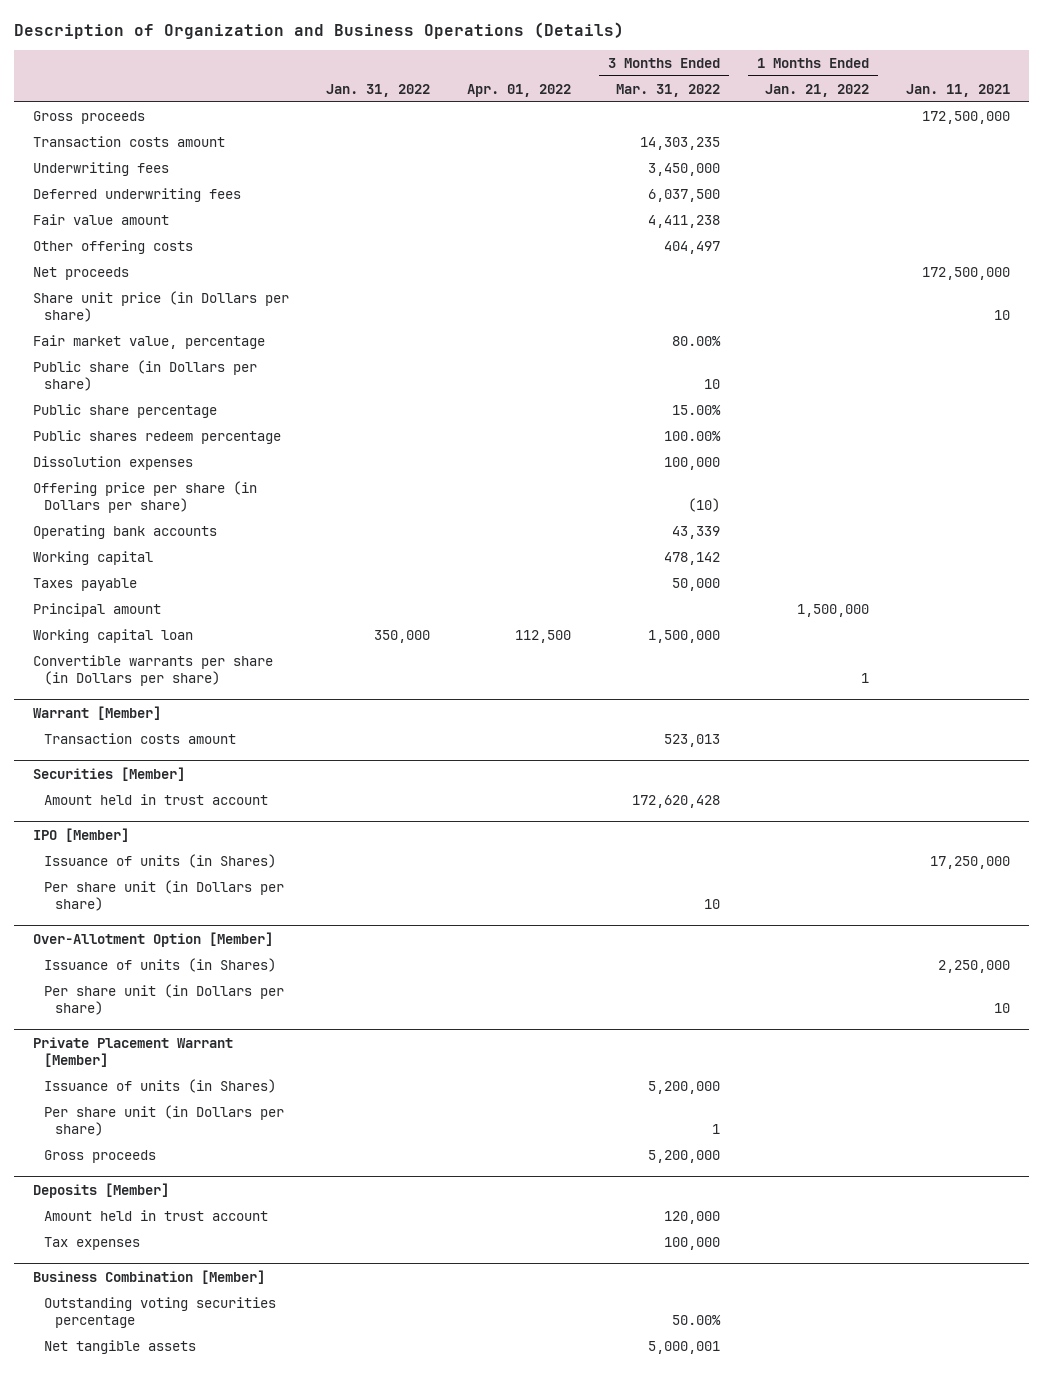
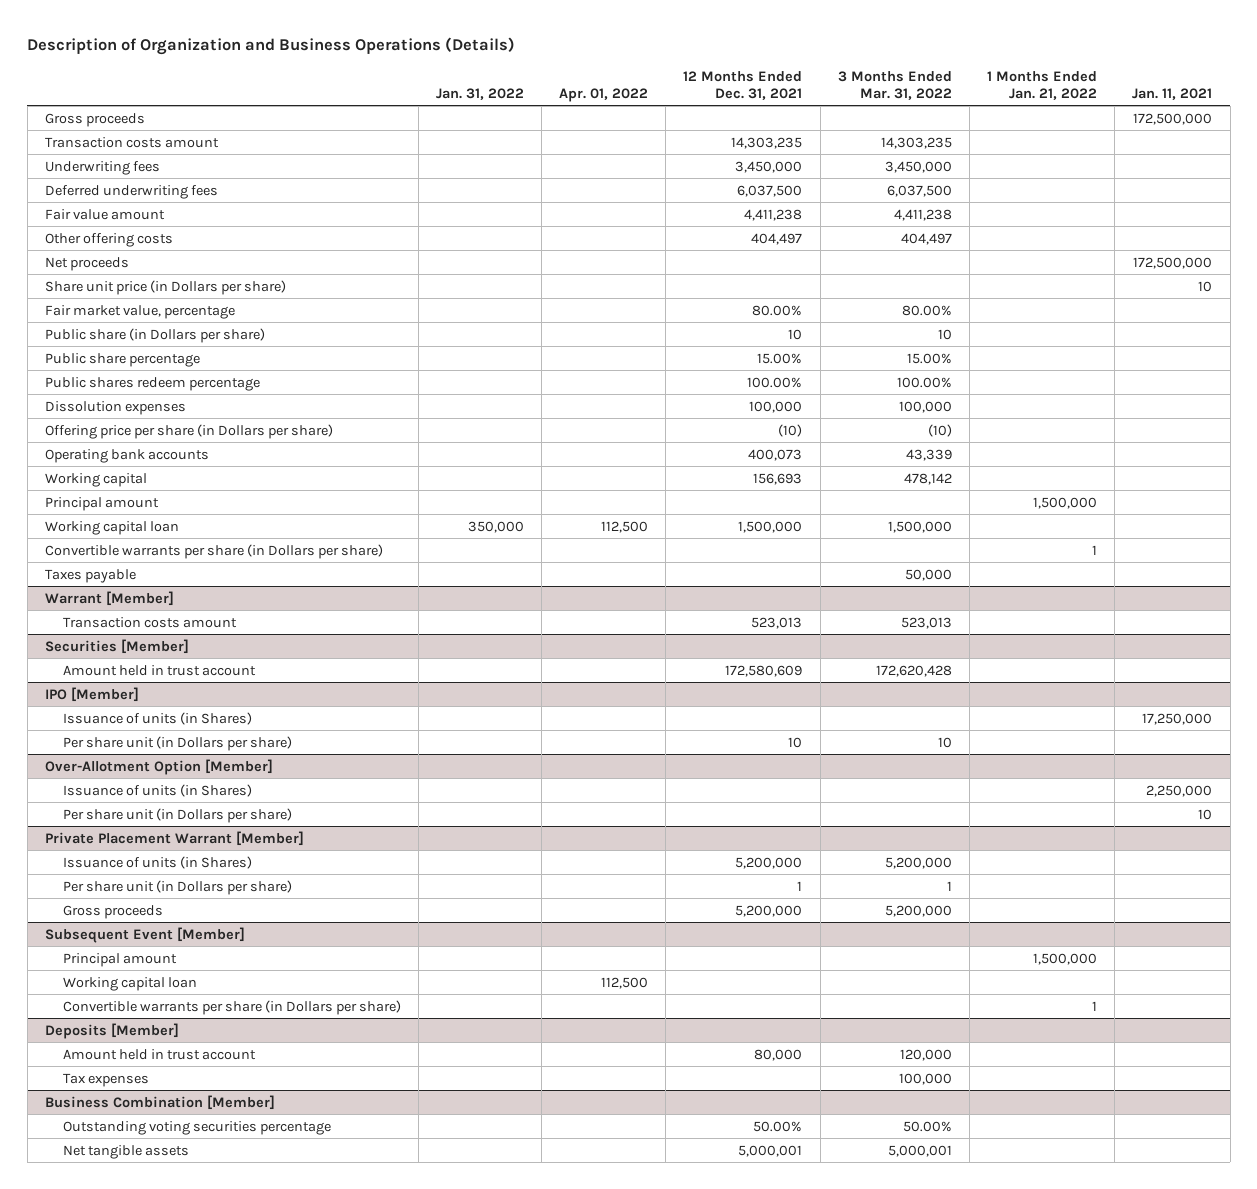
- | Jan. 31, 2022 | Apr. 01, 2022 | 3 Months Ended Mar. 31, 2022 | 1 Months Ended Jan. 21, 2022 | Jan. 11, 2021
+ | Jan. 31, 2022 | Apr. 01, 2022 | 12 Months Ended Dec. 31, 2021 | 3 Months Ended Mar. 31, 2022 | 1 Months Ended Jan. 21, 2022 | Jan. 11, 2021
moved down: Taxes payable | | | | 50,000 | |
+ Subsequent Event [Member]
+ Principal amount | | | | | 1,500,000 |
+ Working capital loan | | 112,500 | | | |
+ Convertible warrants per share (in Dollars per share) | | | | | 1 |

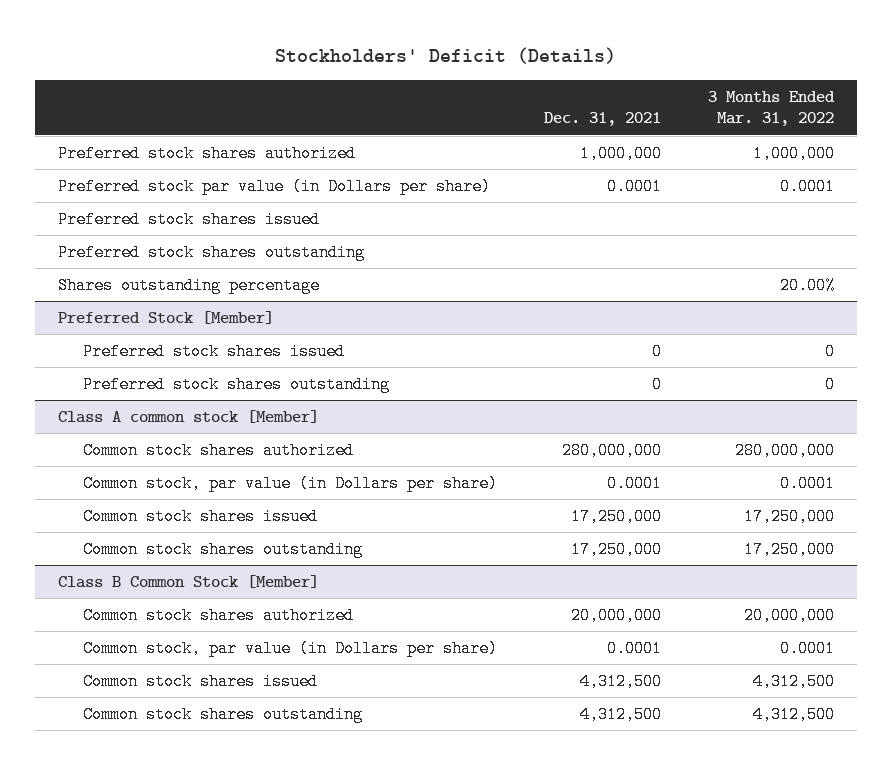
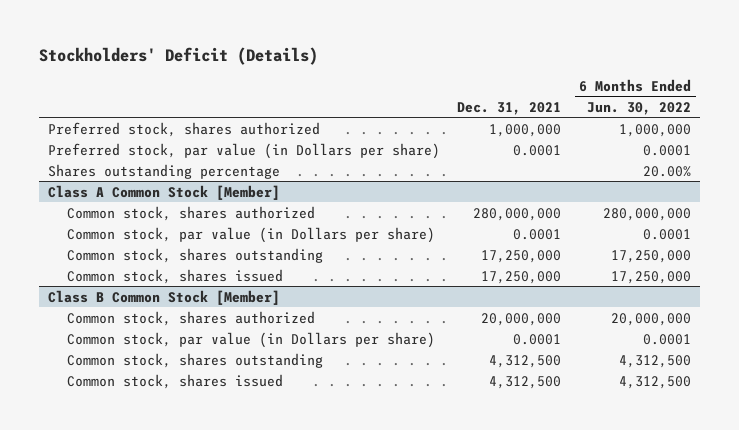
- | Dec. 31, 2021 | 3 Months Ended Mar. 31, 2022
+ | Dec. 31, 2021 | 6 Months Ended Jun. 30, 2022
- Preferred stock shares authorized | 1,000,000 | 1,000,000
- Preferred stock par value (in Dollars per share) | 0.0001 | 0.0001
- Preferred stock shares issued
- Preferred stock shares outstanding
+ Preferred stock, shares authorized | 1,000,000 | 1,000,000
+ Preferred stock, par value (in Dollars per share) | 0.0001 | 0.0001
- Preferred Stock [Member]
- Preferred stock shares issued | 0 | 0
- Preferred stock shares outstanding | 0 | 0
- Class A common stock [Member]
- Common stock shares authorized | 280,000,000 | 280,000,000
+ Class A Common Stock [Member]
+ Common stock, shares authorized | 280,000,000 | 280,000,000
- Common stock shares issued | 17,250,000 | 17,250,000
- Common stock shares outstanding | 17,250,000 | 17,250,000
+ Common stock, shares outstanding | 17,250,000 | 17,250,000
+ Common stock, shares issued | 17,250,000 | 17,250,000
@ Class B Common Stock [Member]
- Common stock shares authorized | 20,000,000 | 20,000,000
+ Common stock, shares authorized | 20,000,000 | 20,000,000
- Common stock shares issued | 4,312,500 | 4,312,500
- Common stock shares outstanding | 4,312,500 | 4,312,500
+ Common stock, shares outstanding | 4,312,500 | 4,312,500
+ Common stock, shares issued | 4,312,500 | 4,312,500

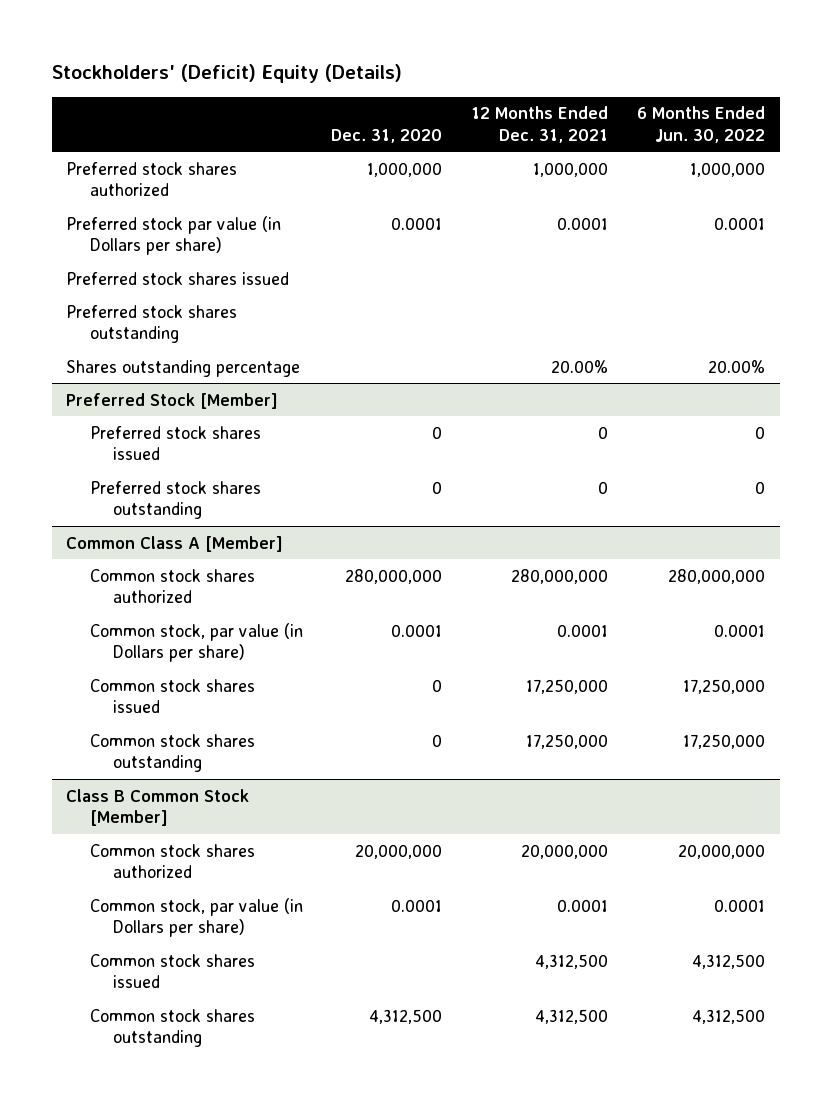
- Stockholders' Deficit (Details)
+ Stockholders' (Deficit) Equity (Details)
- | Dec. 31, 2021 | 6 Months Ended Jun. 30, 2022
+ | Dec. 31, 2020 | 12 Months Ended Dec. 31, 2021 | 6 Months Ended Jun. 30, 2022
- Preferred stock, shares authorized | 1,000,000 | 1,000,000
- Preferred stock, par value (in Dollars per share) | 0.0001 | 0.0001
+ Preferred stock shares authorized | 1,000,000 | 1,000,000 | 1,000,000
+ Preferred stock par value (in Dollars per share) | 0.0001 | 0.0001 | 0.0001
+ Preferred stock shares issued
+ Preferred stock shares outstanding
- Class A Common Stock [Member]
- Common stock, shares authorized | 280,000,000 | 280,000,000
+ Preferred Stock [Member]
+ Preferred stock shares issued | 0 | 0 | 0
+ Preferred stock shares outstanding | 0 | 0 | 0
+ Common Class A [Member]
+ Common stock shares authorized | 280,000,000 | 280,000,000 | 280,000,000
- Common stock, shares outstanding | 17,250,000 | 17,250,000
- Common stock, shares issued | 17,250,000 | 17,250,000
+ Common stock shares issued | 0 | 17,250,000 | 17,250,000
+ Common stock shares outstanding | 0 | 17,250,000 | 17,250,000
@ Class B Common Stock [Member]
- Common stock, shares authorized | 20,000,000 | 20,000,000
+ Common stock shares authorized | 20,000,000 | 20,000,000 | 20,000,000
- Common stock, shares outstanding | 4,312,500 | 4,312,500
- Common stock, shares issued | 4,312,500 | 4,312,500
+ Common stock shares issued | | 4,312,500 | 4,312,500
+ Common stock shares outstanding | 4,312,500 | 4,312,500 | 4,312,500

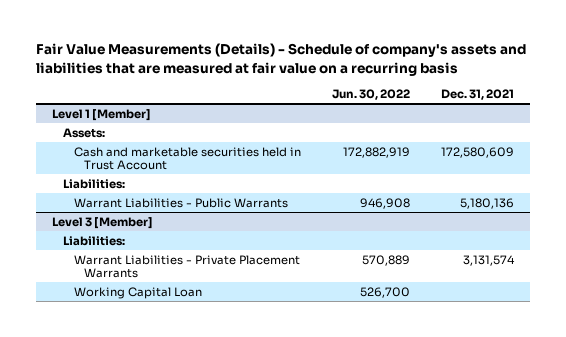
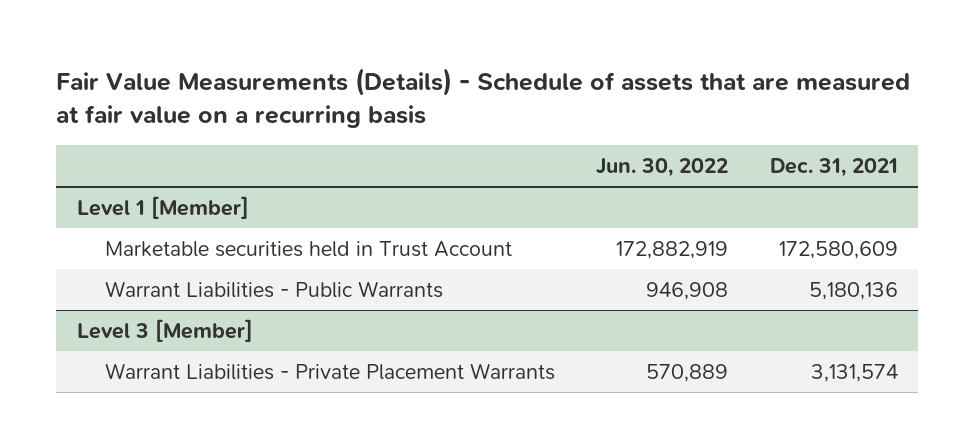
- Fair Value Measurements (Details) - Schedule of company's assets and liabilities that are measured at fair value on a recurring basis
+ Fair Value Measurements (Details) - Schedule of assets that are measured at fair value on a recurring basis
@ Level 1 [Member]
- Assets:
- Cash and marketable securities held in Trust Account | 172,882,919 | 172,580,609
- Liabilities:
+ Marketable securities held in Trust Account | 172,882,919 | 172,580,609
@ Level 3 [Member]
- Liabilities:
- Working Capital Loan | 526,700 |

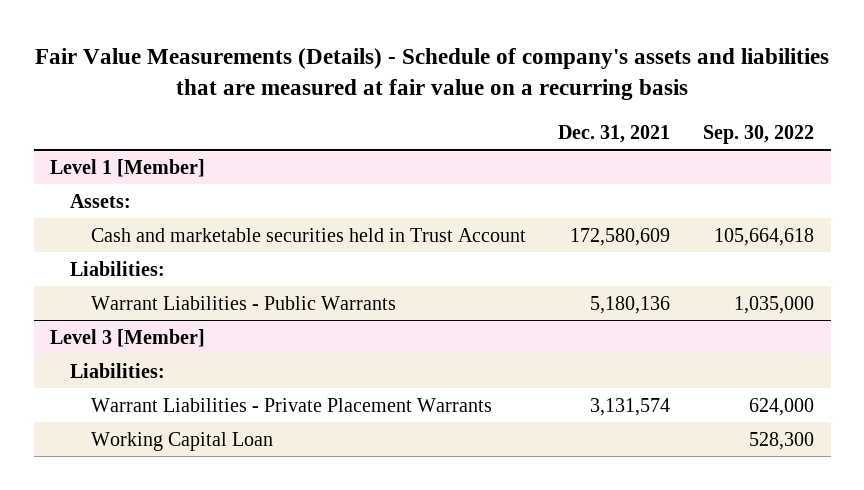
- Fair Value Measurements (Details) - Schedule of assets that are measured at fair value on a recurring basis
+ Fair Value Measurements (Details) - Schedule of company's assets and liabilities that are measured at fair value on a recurring basis
- | Jun. 30, 2022 | Dec. 31, 2021
+ | Dec. 31, 2021 | Sep. 30, 2022
@ Level 1 [Member]
- Marketable securities held in Trust Account | 172,882,919 | 172,580,609
+ Assets:
+ Cash and marketable securities held in Trust Account | 172,580,609 | 105,664,618
+ Liabilities:
@ Level 3 [Member]
+ Liabilities:
+ Working Capital Loan | | 528,300

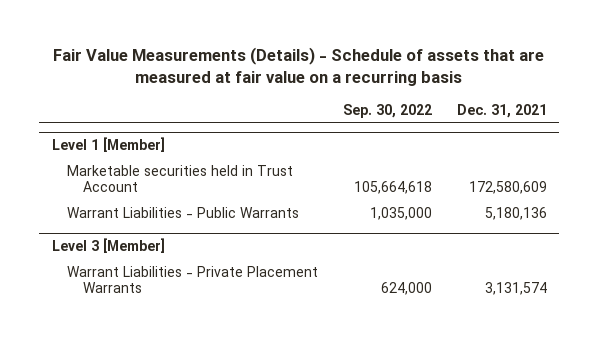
- Fair Value Measurements (Details) - Schedule of company's assets and liabilities that are measured at fair value on a recurring basis
+ Fair Value Measurements (Details) - Schedule of assets that are measured at fair value on a recurring basis
- | Dec. 31, 2021 | Sep. 30, 2022
+ | Sep. 30, 2022 | Dec. 31, 2021
@ Level 1 [Member]
- Assets:
- Cash and marketable securities held in Trust Account | 172,580,609 | 105,664,618
- Liabilities:
+ Marketable securities held in Trust Account | 105,664,618 | 172,580,609
@ Level 3 [Member]
- Liabilities:
- Working Capital Loan | | 528,300

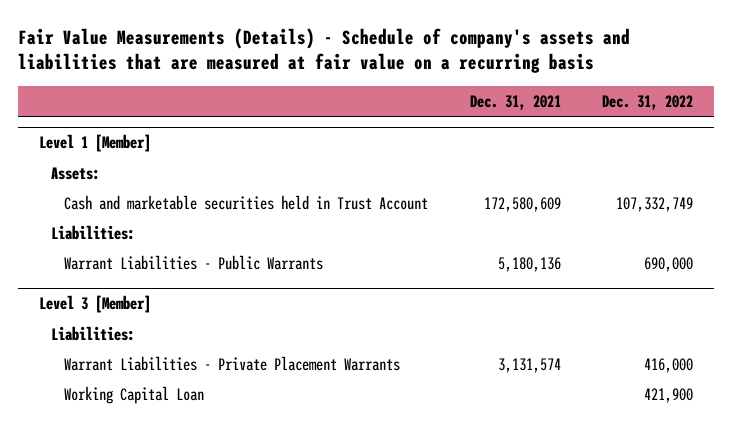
- Fair Value Measurements (Details) - Schedule of assets that are measured at fair value on a recurring basis
+ Fair Value Measurements (Details) - Schedule of company's assets and liabilities that are measured at fair value on a recurring basis
- | Sep. 30, 2022 | Dec. 31, 2021
+ | Dec. 31, 2021 | Dec. 31, 2022
@ Level 1 [Member]
- Marketable securities held in Trust Account | 105,664,618 | 172,580,609
+ Assets:
+ Cash and marketable securities held in Trust Account | 172,580,609 | 107,332,749
+ Liabilities:
@ Level 3 [Member]
+ Liabilities:
+ Working Capital Loan | | 421,900

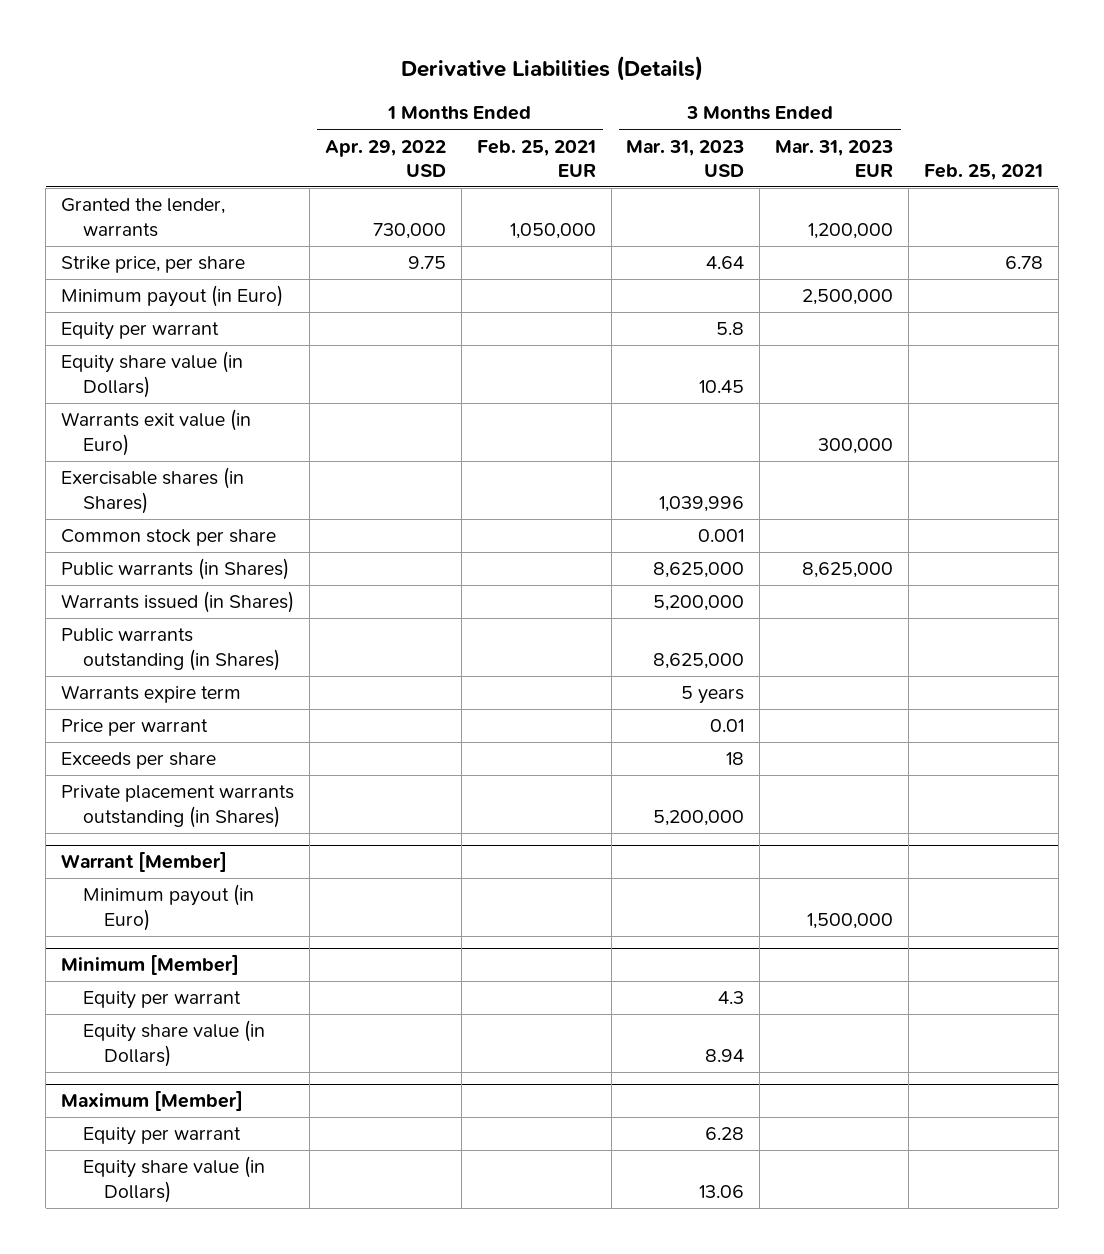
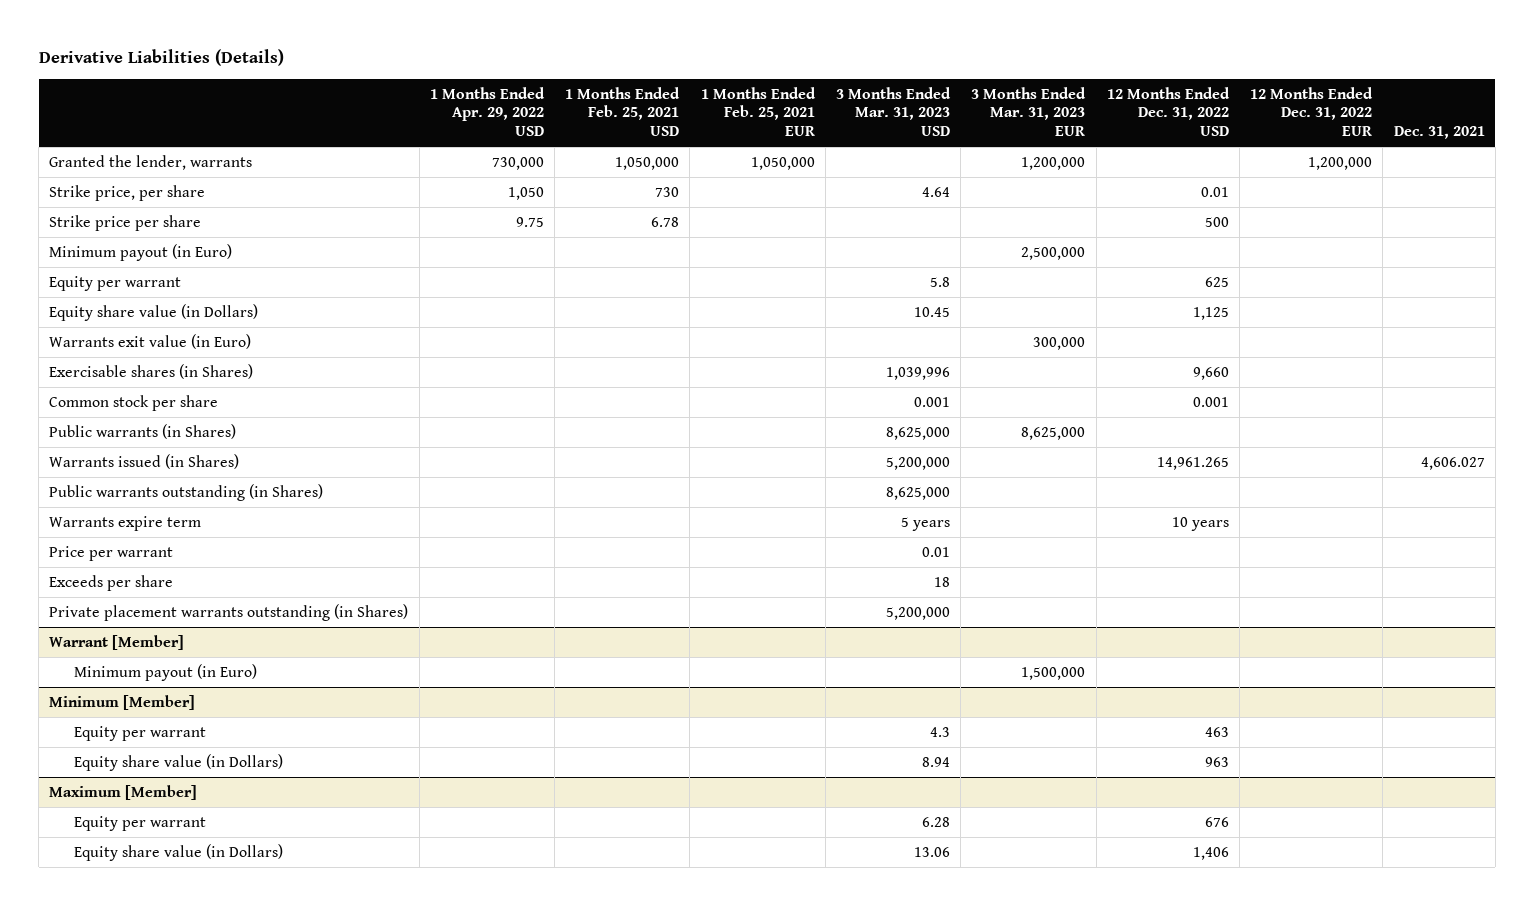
- | 1 Months Ended Apr. 29, 2022 USD | 1 Months Ended Feb. 25, 2021 EUR | 3 Months Ended Mar. 31, 2023 USD | 3 Months Ended Mar. 31, 2023 EUR | Feb. 25, 2021
+ | 1 Months Ended Apr. 29, 2022 USD | 1 Months Ended Feb. 25, 2021 USD | 1 Months Ended Feb. 25, 2021 EUR | 3 Months Ended Mar. 31, 2023 USD | 3 Months Ended Mar. 31, 2023 EUR | 12 Months Ended Dec. 31, 2022 USD | 12 Months Ended Dec. 31, 2022 EUR | Dec. 31, 2021
- Strike price, per share | 9.75 | | 4.64 | | 6.78
+ Strike price, per share | 1,050 | 730 | | 4.64 | | 0.01 | |
+ Strike price per share | 9.75 | 6.78 | | | | 500 | |

